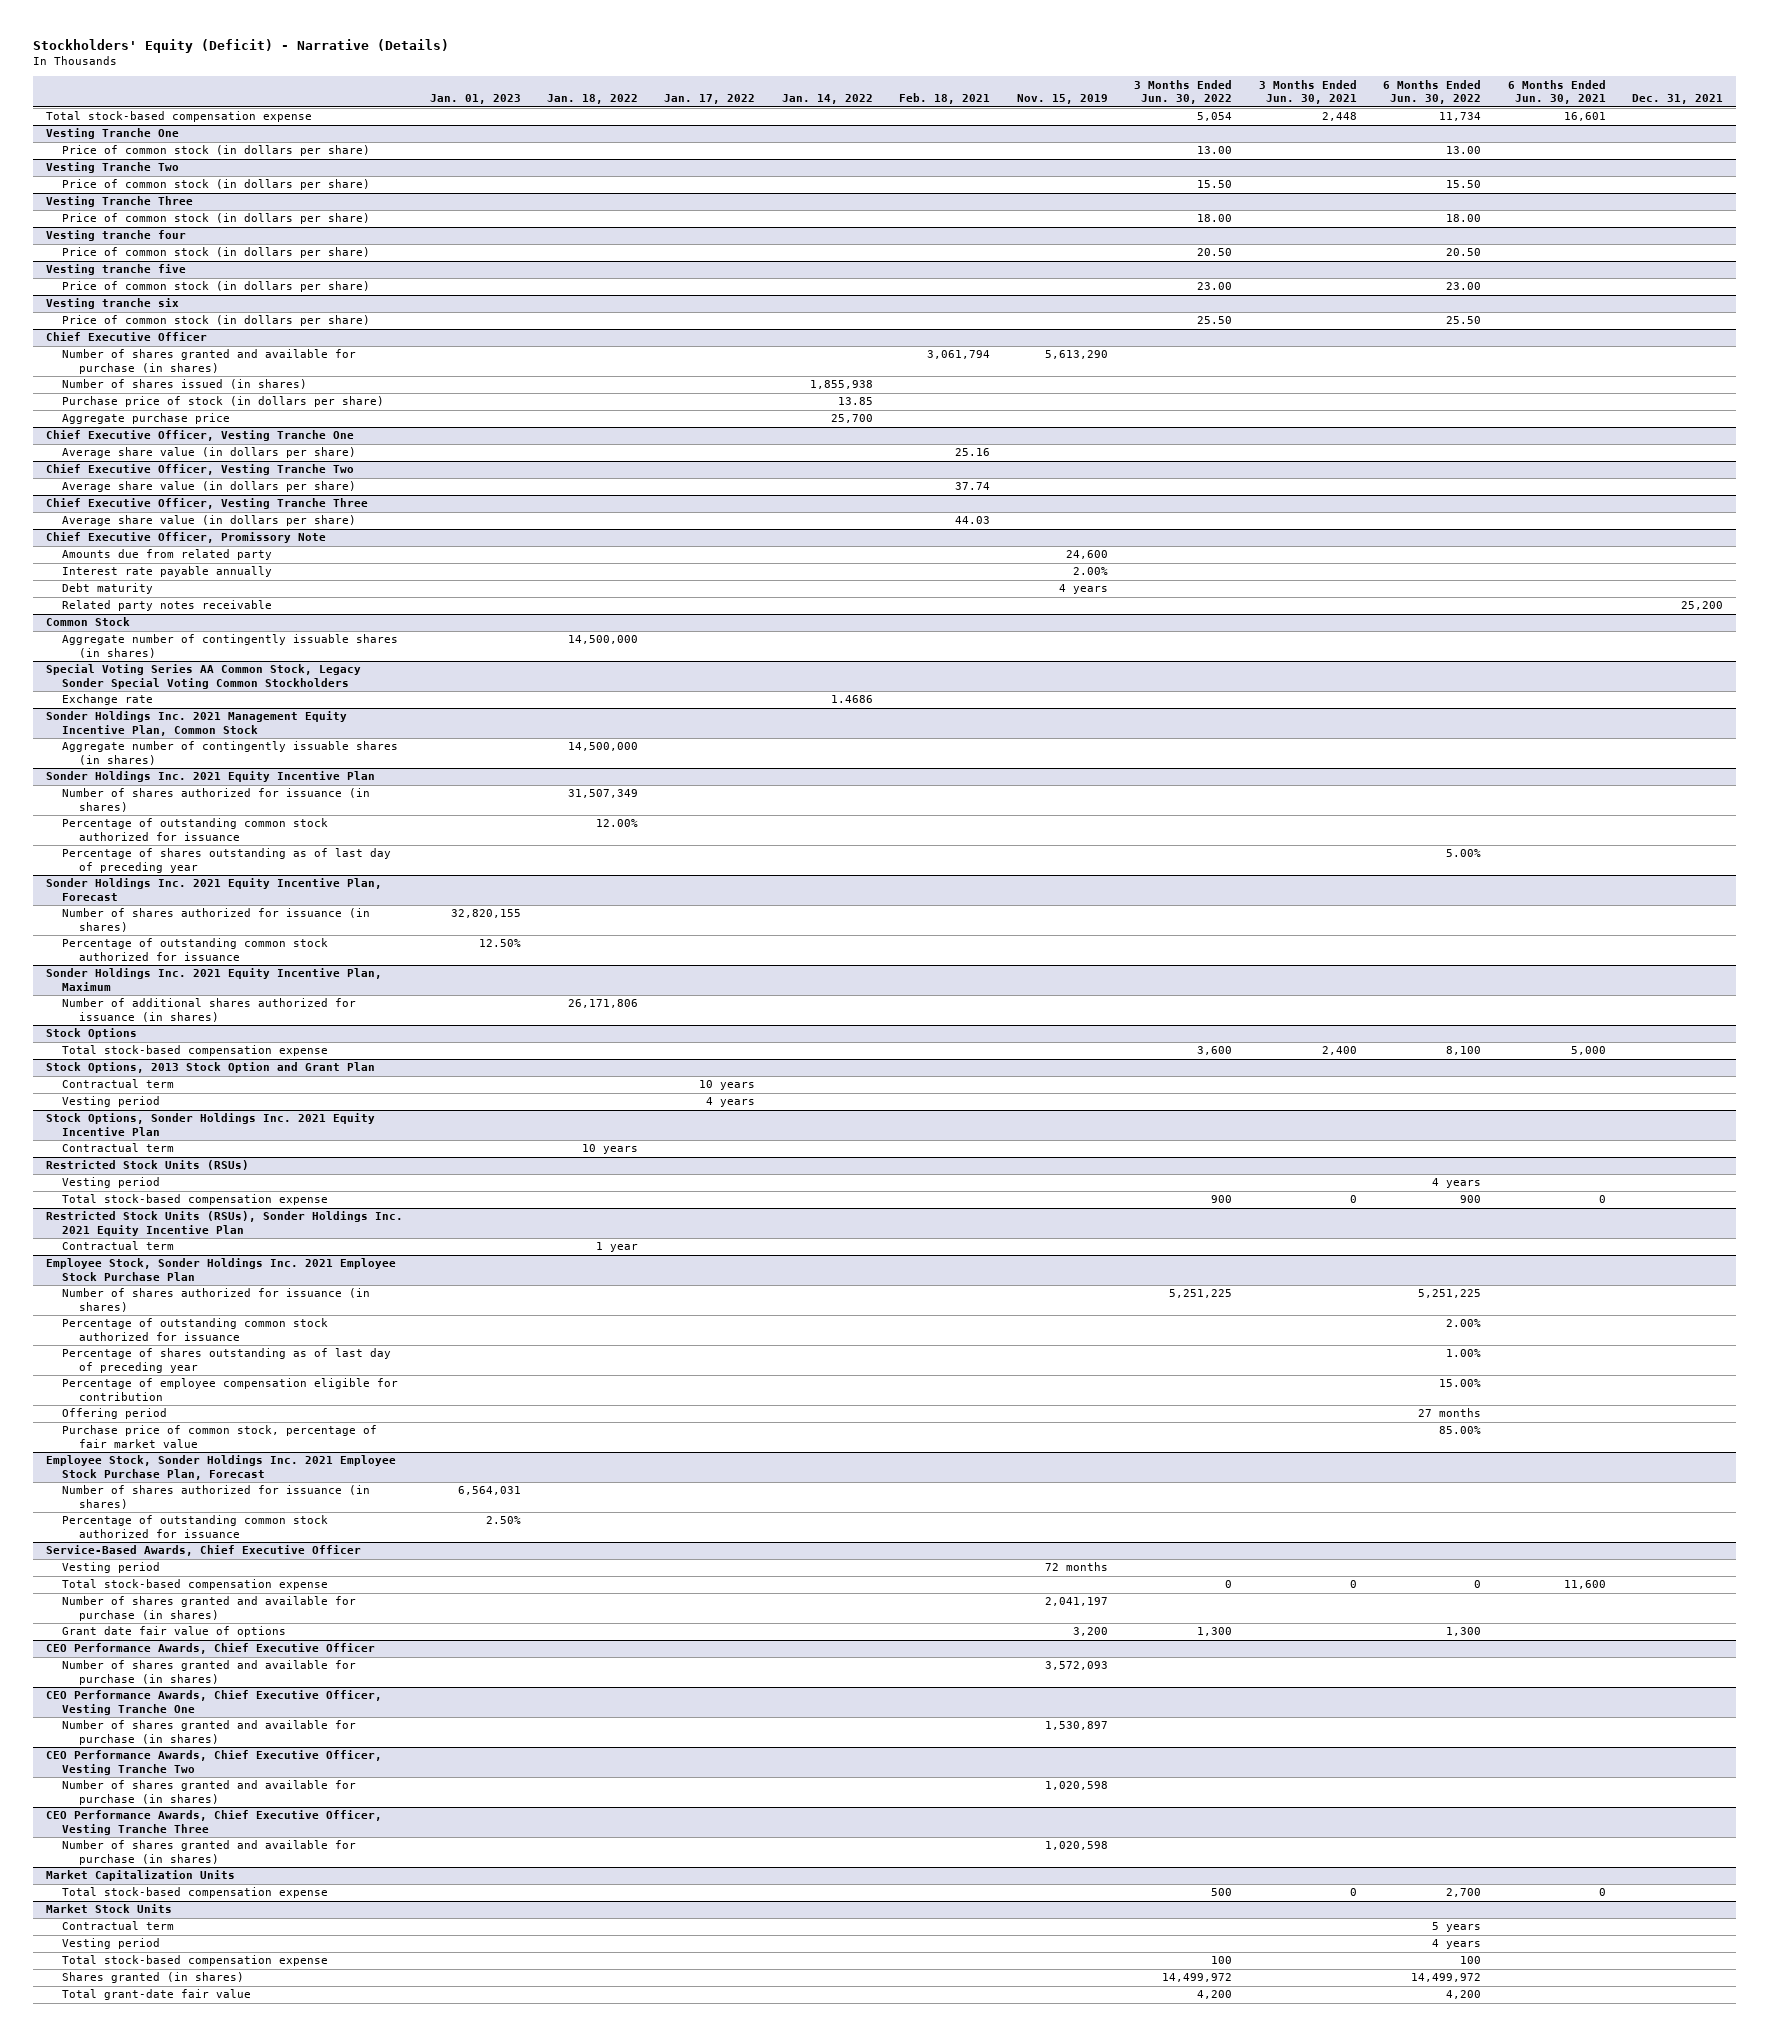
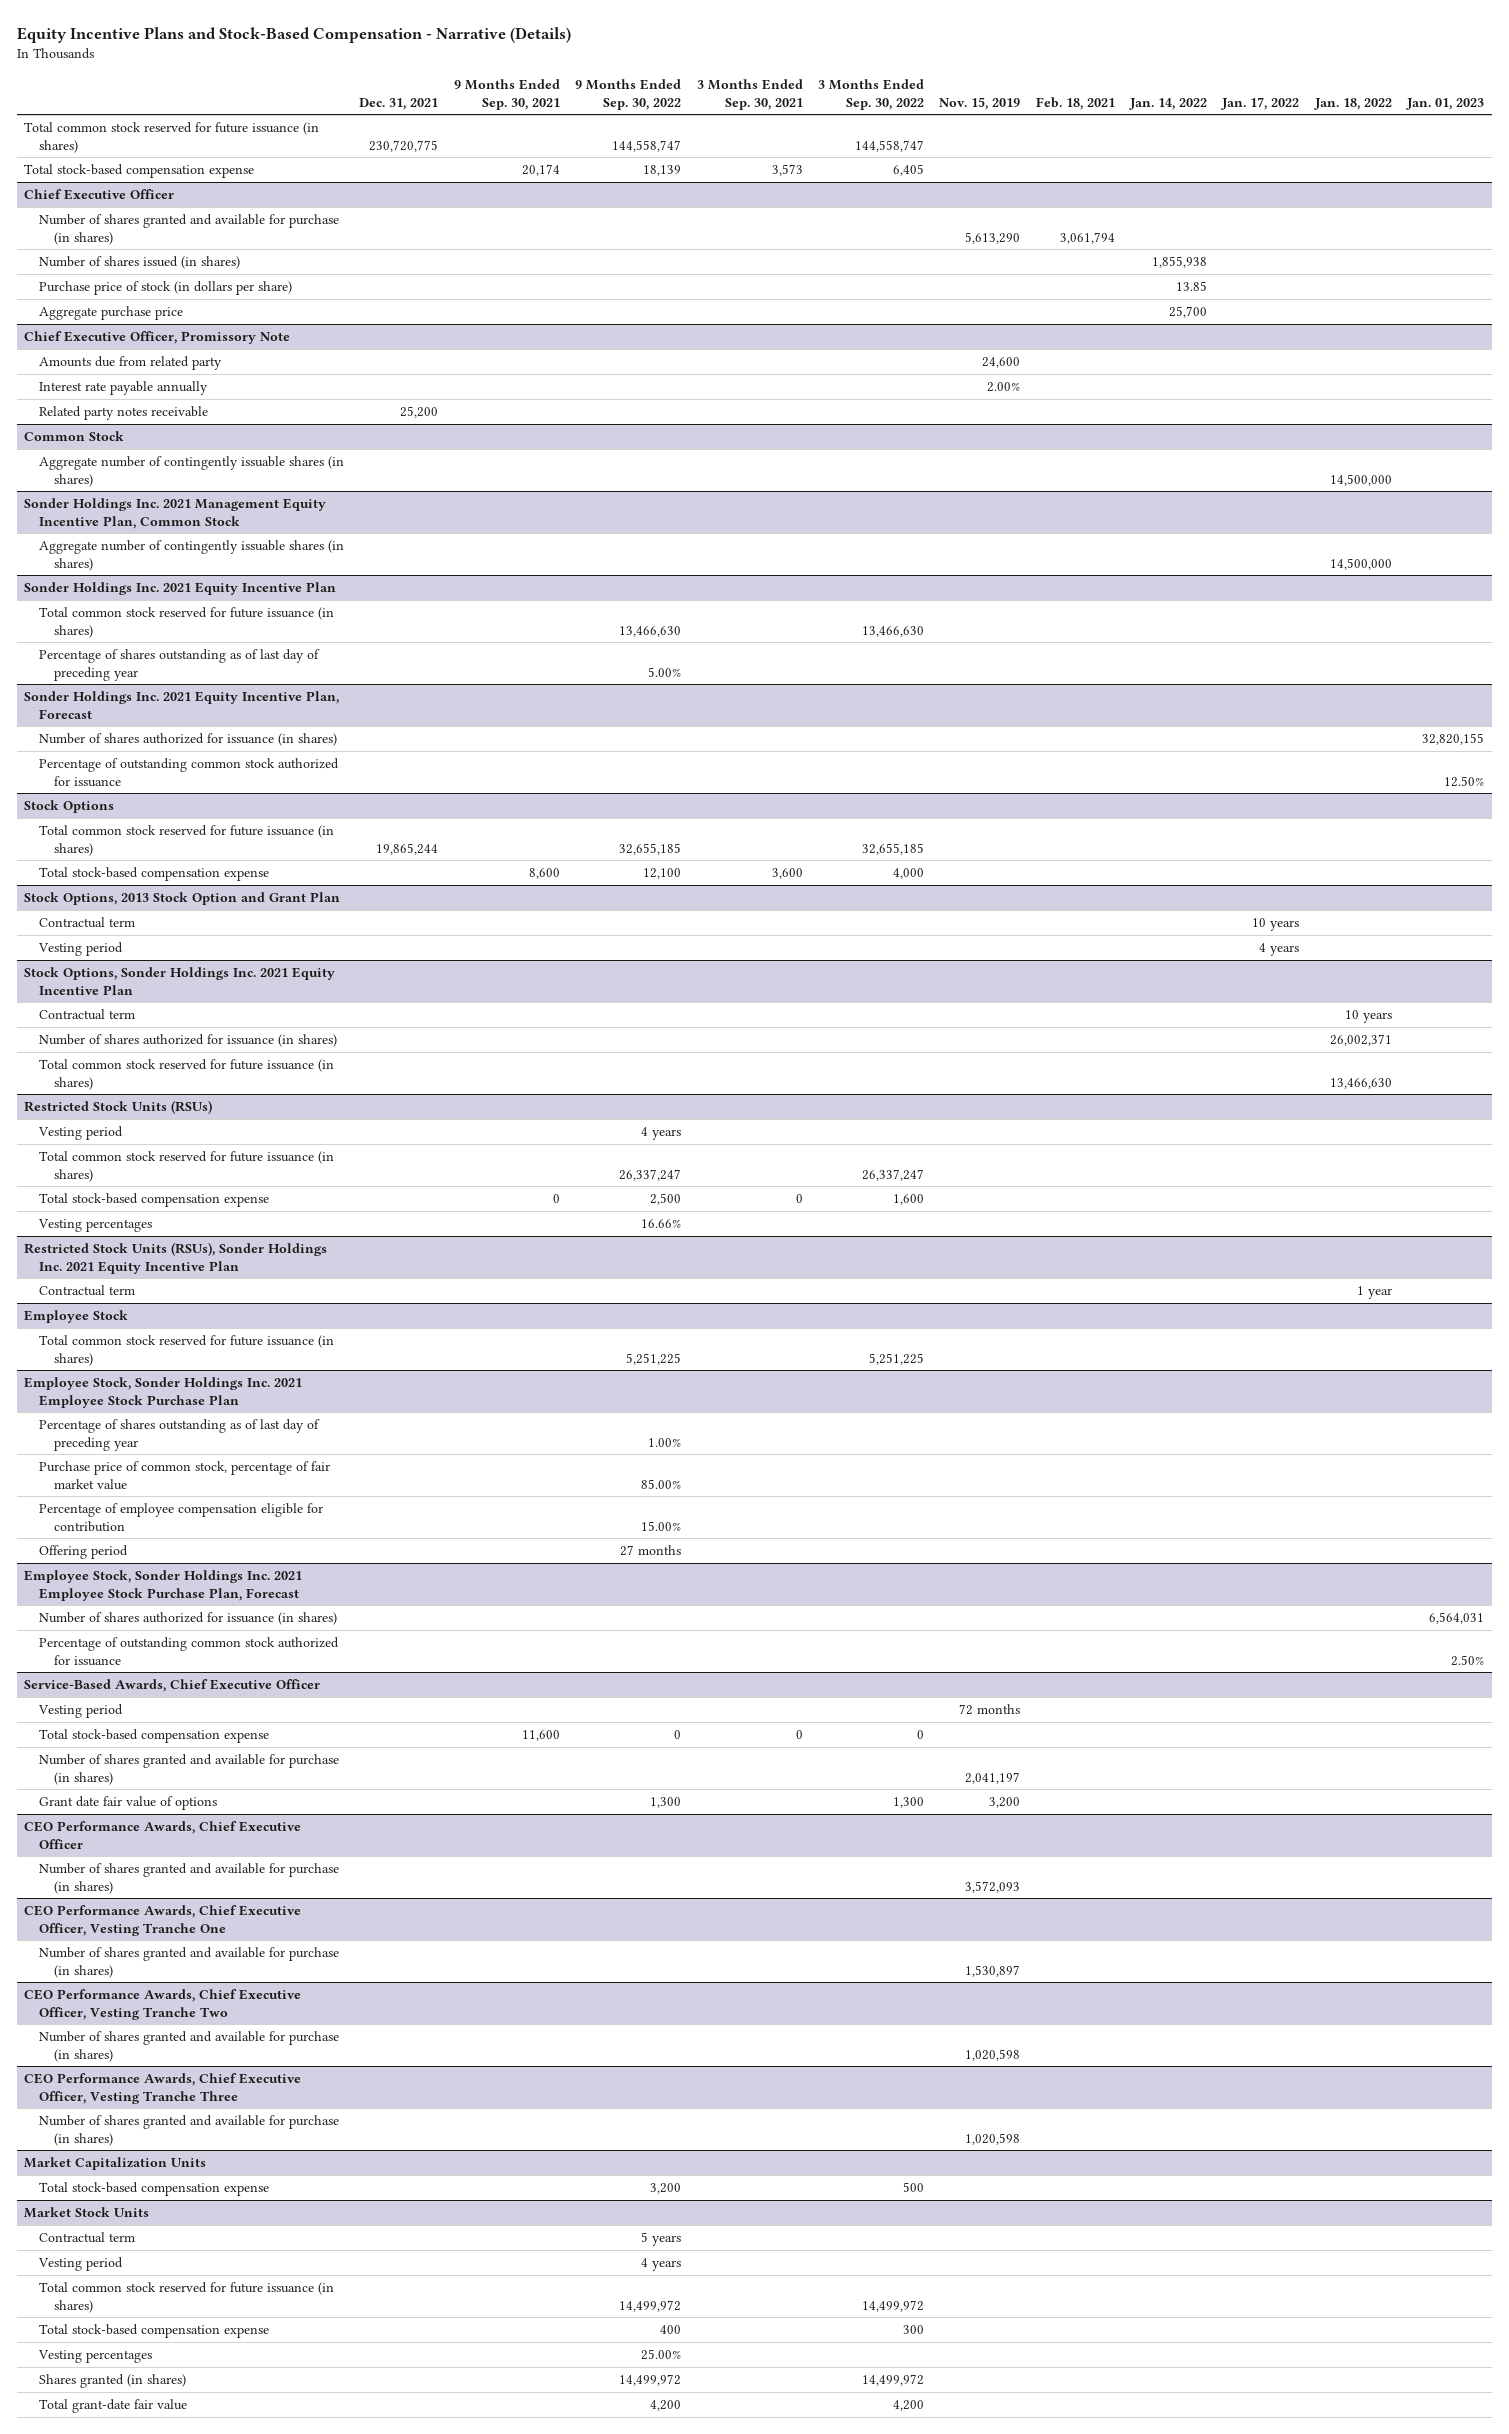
- Stockholders' Equity (Deficit) - Narrative (Details)
+ Equity Incentive Plans and Stock-Based Compensation - Narrative (Details)
- | Jan. 01, 2023 | Jan. 18, 2022 | Jan. 17, 2022 | Jan. 14, 2022 | Feb. 18, 2021 | Nov. 15, 2019 | 3 Months Ended Jun. 30, 2022 | 3 Months Ended Jun. 30, 2021 | 6 Months Ended Jun. 30, 2022 | 6 Months Ended Jun. 30, 2021 | Dec. 31, 2021
+ | Dec. 31, 2021 | 9 Months Ended Sep. 30, 2021 | 9 Months Ended Sep. 30, 2022 | 3 Months Ended Sep. 30, 2021 | 3 Months Ended Sep. 30, 2022 | Nov. 15, 2019 | Feb. 18, 2021 | Jan. 14, 2022 | Jan. 17, 2022 | Jan. 18, 2022 | Jan. 01, 2023
+ Total common stock reserved for future issuance (in shares) | 230,720,775 | | 144,558,747 | | 144,558,747 | | | | | |
- Vesting Tranche One
- Price of common stock (in dollars per share) | | | | | | | 13.00 | | 13.00 | |
- Vesting Tranche Two
- Price of common stock (in dollars per share) | | | | | | | 15.50 | | 15.50 | |
- Vesting Tranche Three
- Price of common stock (in dollars per share) | | | | | | | 18.00 | | 18.00 | |
- Vesting tranche four
- Price of common stock (in dollars per share) | | | | | | | 20.50 | | 20.50 | |
- Vesting tranche five
- Price of common stock (in dollars per share) | | | | | | | 23.00 | | 23.00 | |
- Vesting tranche six
- Price of common stock (in dollars per share) | | | | | | | 25.50 | | 25.50 | |
- Chief Executive Officer, Vesting Tranche One
- Average share value (in dollars per share) | | | | | 25.16 | | | | | |
- Chief Executive Officer, Vesting Tranche Two
- Average share value (in dollars per share) | | | | | 37.74 | | | | | |
- Chief Executive Officer, Vesting Tranche Three
- Average share value (in dollars per share) | | | | | 44.03 | | | | | |
@ Chief Executive Officer, Promissory Note
- Debt maturity | | | | | | 4 years | | | | |
- Special Voting Series AA Common Stock, Legacy Sonder Special Voting Common Stockholders
- Exchange rate | | | | 1.4686 | | | | | | |
@ Sonder Holdings Inc. 2021 Equity Incentive Plan
- Number of shares authorized for issuance (in shares) | | 31,507,349 | | | | | | | | |
- Percentage of outstanding common stock authorized for issuance | | 12.00% | | | | | | | | |
+ Total common stock reserved for future issuance (in shares) | | | 13,466,630 | | 13,466,630 | | | | | |
- Sonder Holdings Inc. 2021 Equity Incentive Plan, Maximum
- Number of additional shares authorized for issuance (in shares) | | 26,171,806 | | | | | | | | |
@ Stock Options
+ Total common stock reserved for future issuance (in shares) | 19,865,244 | | 32,655,185 | | 32,655,185 | | | | | |
@ Stock Options, Sonder Holdings Inc. 2021 Equity Incentive Plan
+ Number of shares authorized for issuance (in shares) | | | | | | | | | | 26,002,371 |
+ Total common stock reserved for future issuance (in shares) | | | | | | | | | | 13,466,630 |
@ Restricted Stock Units (RSUs)
+ Total common stock reserved for future issuance (in shares) | | | 26,337,247 | | 26,337,247 | | | | | |
+ Vesting percentages | | | 16.66% | | | | | | | |
+ Employee Stock
+ Total common stock reserved for future issuance (in shares) | | | 5,251,225 | | 5,251,225 | | | | | |
@ Employee Stock, Sonder Holdings Inc. 2021 Employee Stock Purchase Plan
- Number of shares authorized for issuance (in shares) | | | | | | | 5,251,225 | | 5,251,225 | |
- Percentage of outstanding common stock authorized for issuance | | | | | | | | | 2.00% | |
moved up: Purchase price of common stock, percentage of fair market value | | | 85.00% | | | | | | | |
@ Market Stock Units
+ Total common stock reserved for future issuance (in shares) | | | 14,499,972 | | 14,499,972 | | | | | |
+ Vesting percentages | | | 25.00% | | | | | | | |

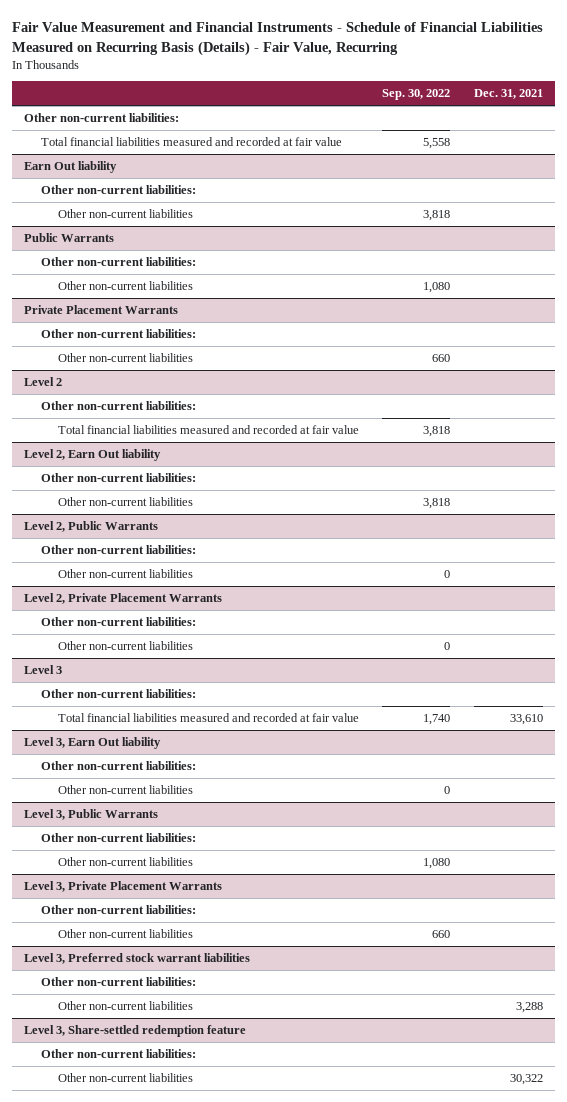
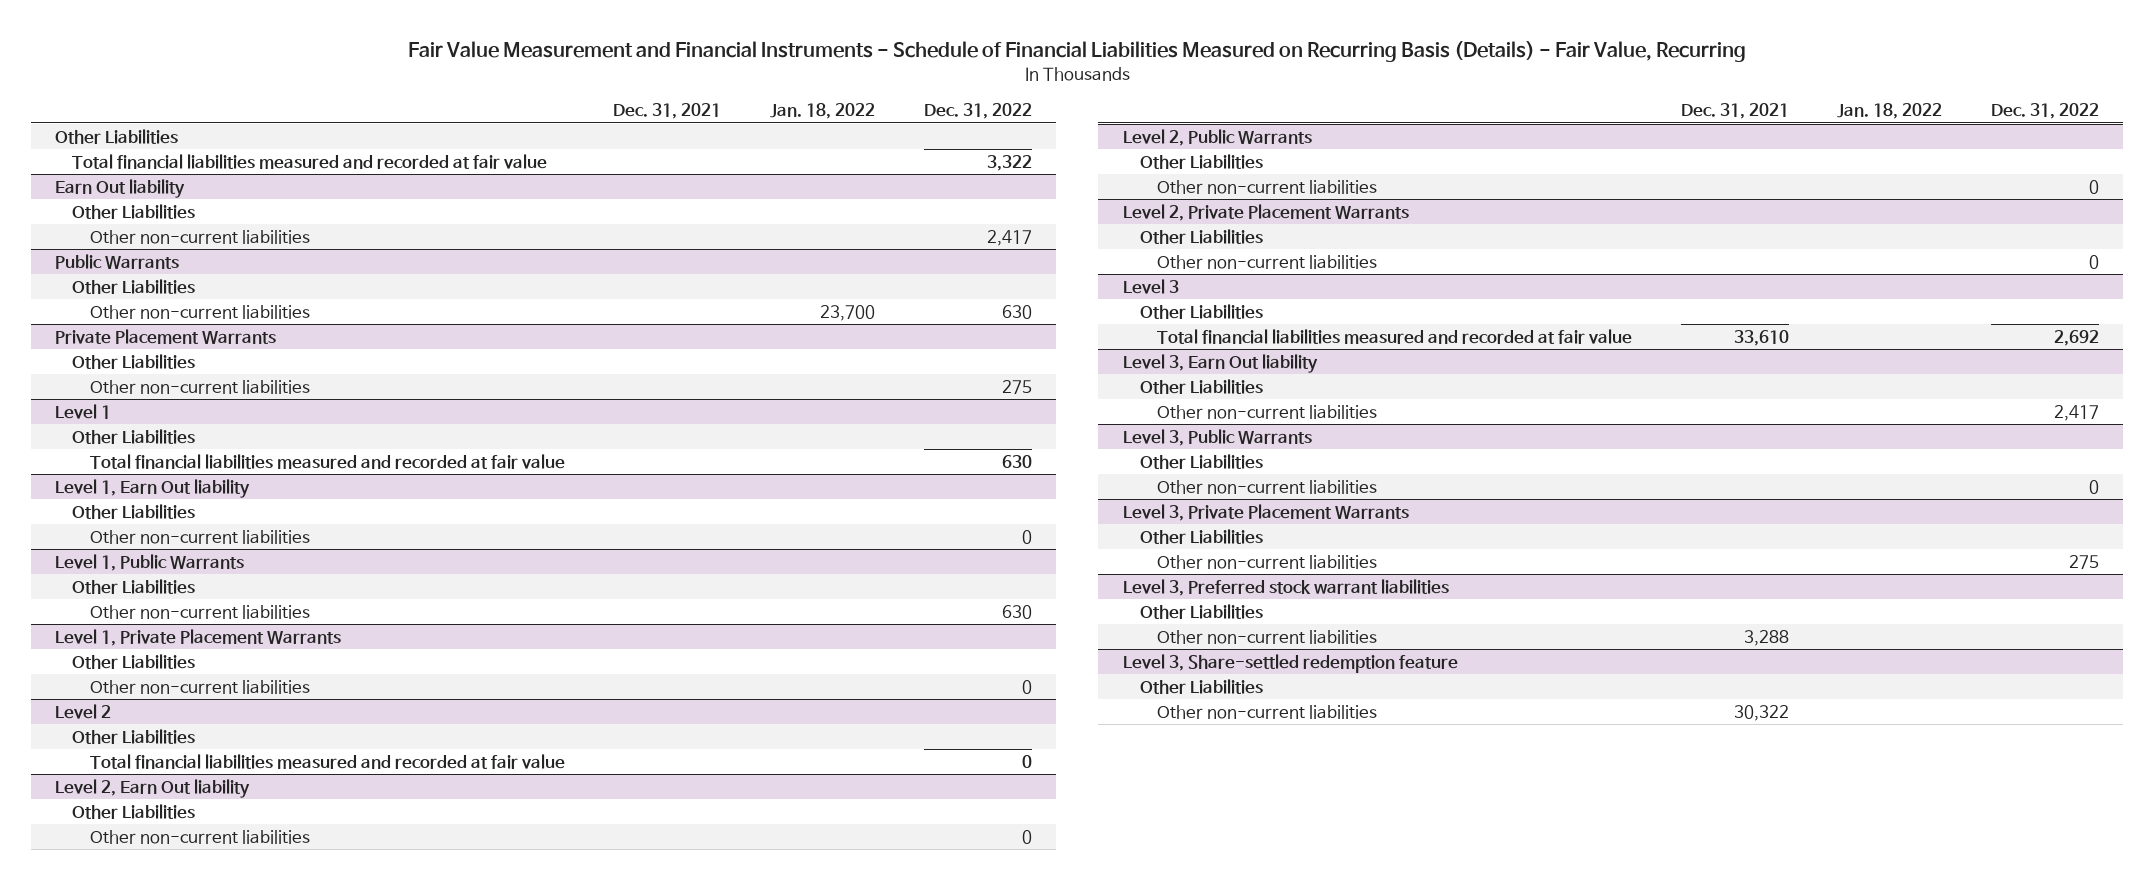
- | Sep. 30, 2022 | Dec. 31, 2021
+ | Dec. 31, 2021 | Jan. 18, 2022 | Dec. 31, 2022
- Other non-current liabilities:
+ Other Liabilities
@ Earn Out liability
- Other non-current liabilities:
+ Other Liabilities
@ Public Warrants
- Other non-current liabilities:
+ Other Liabilities
@ Private Placement Warrants
- Other non-current liabilities:
+ Other Liabilities
+ Level 1
+ Other Liabilities
+ Total financial liabilities measured and recorded at fair value | | | 630
+ Level 1, Earn Out liability
+ Other Liabilities
+ Other non-current liabilities | | | 0
+ Level 1, Public Warrants
+ Other Liabilities
+ Other non-current liabilities | | | 630
+ Level 1, Private Placement Warrants
+ Other Liabilities
+ Other non-current liabilities | | | 0
@ Level 2
- Other non-current liabilities:
+ Other Liabilities
@ Level 2, Earn Out liability
- Other non-current liabilities:
+ Other Liabilities
@ Level 2, Public Warrants
- Other non-current liabilities:
+ Other Liabilities
@ Level 2, Private Placement Warrants
- Other non-current liabilities:
+ Other Liabilities
@ Level 3
- Other non-current liabilities:
+ Other Liabilities
@ Level 3, Earn Out liability
- Other non-current liabilities:
+ Other Liabilities
@ Level 3, Public Warrants
- Other non-current liabilities:
+ Other Liabilities
@ Level 3, Private Placement Warrants
- Other non-current liabilities:
+ Other Liabilities
@ Level 3, Preferred stock warrant liabilities
- Other non-current liabilities:
+ Other Liabilities
@ Level 3, Share-settled redemption feature
- Other non-current liabilities:
+ Other Liabilities

